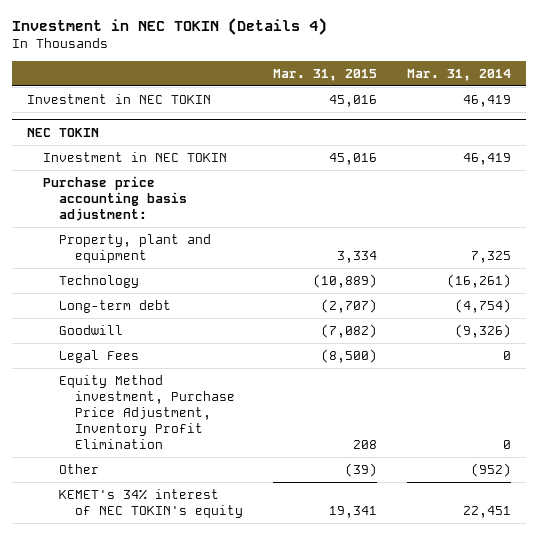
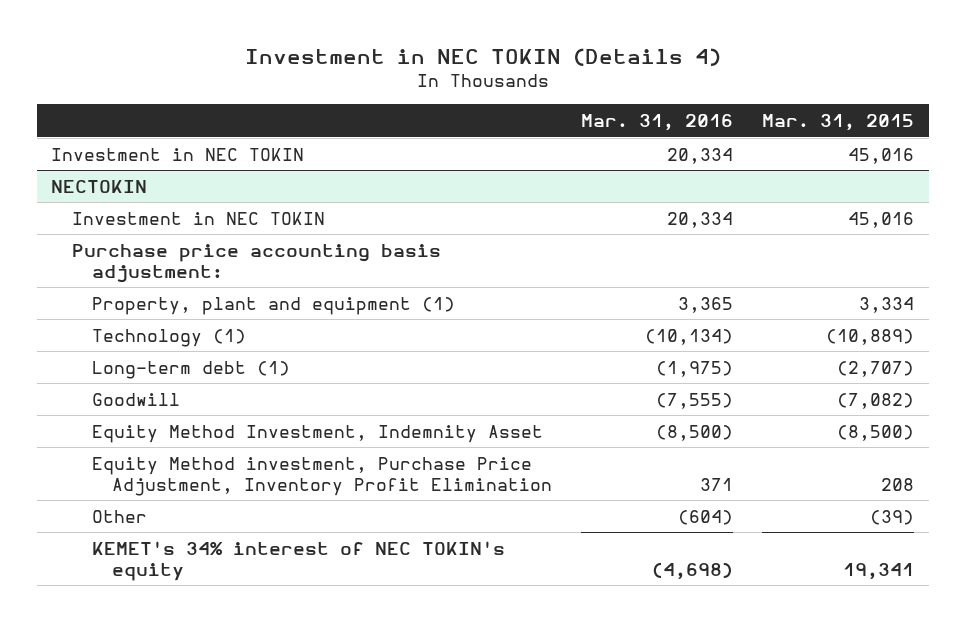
- | Mar. 31, 2015 | Mar. 31, 2014
+ | Mar. 31, 2016 | Mar. 31, 2015
- NEC TOKIN
+ NECTOKIN
- Property, plant and equipment | 3,334 | 7,325
- Technology | (10,889) | (16,261)
- Long-term debt | (2,707) | (4,754)
+ Property, plant and equipment (1) | 3,365 | 3,334
+ Technology (1) | (10,134) | (10,889)
+ Long-term debt (1) | (1,975) | (2,707)
- Legal Fees | (8,500) | 0
+ Equity Method Investment, Indemnity Asset | (8,500) | (8,500)

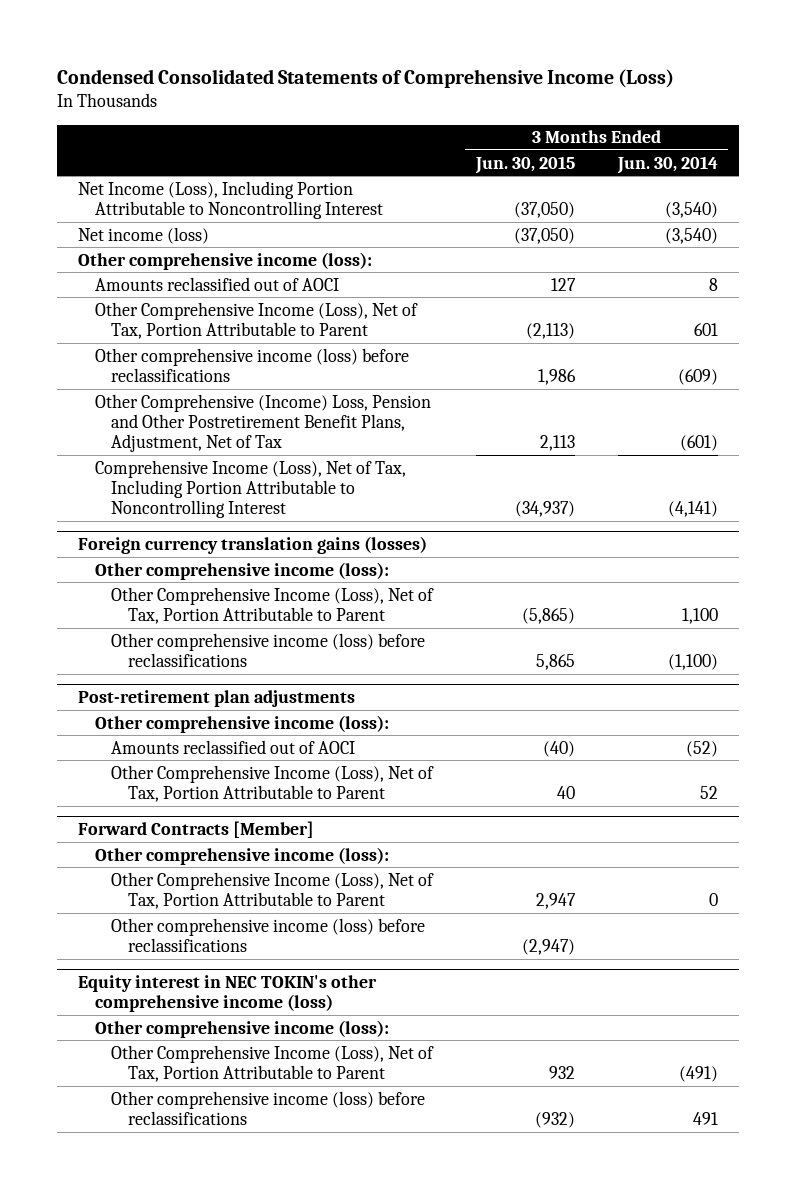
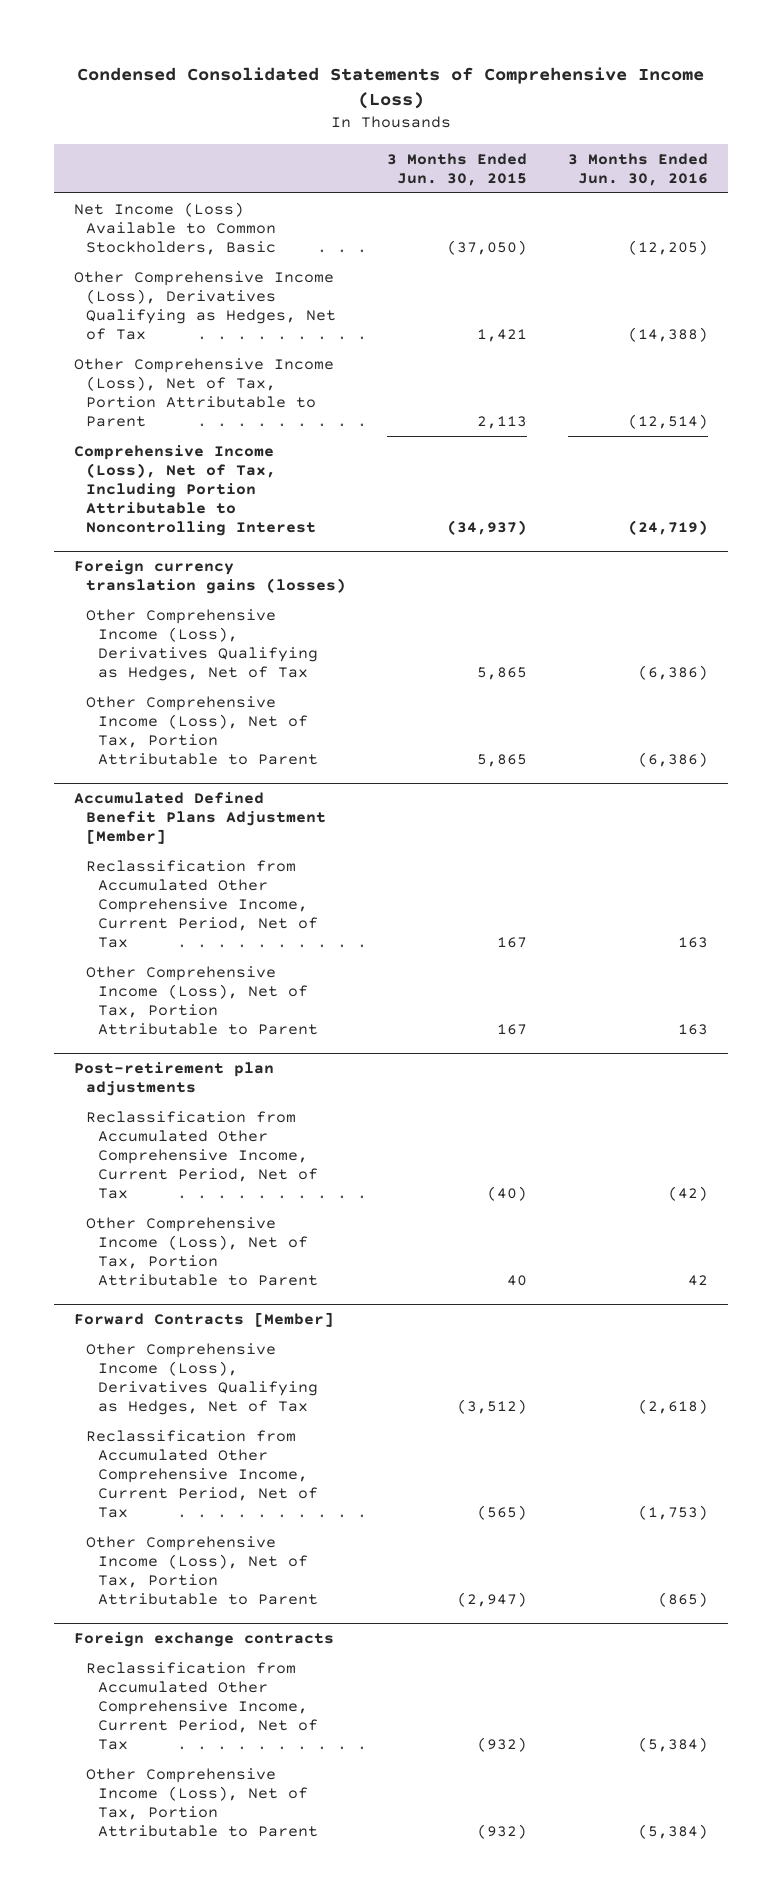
- | 3 Months Ended Jun. 30, 2015 | 3 Months Ended Jun. 30, 2014
+ | 3 Months Ended Jun. 30, 2015 | 3 Months Ended Jun. 30, 2016
- Net Income (Loss), Including Portion Attributable to Noncontrolling Interest | (37,050) | (3,540)
- Net income (loss) | (37,050) | (3,540)
- Other comprehensive income (loss):
- Amounts reclassified out of AOCI | 127 | 8
- Other Comprehensive Income (Loss), Net of Tax, Portion Attributable to Parent | (2,113) | 601
- Other comprehensive income (loss) before reclassifications | 1,986 | (609)
- Other Comprehensive (Income) Loss, Pension and Other Postretirement Benefit Plans, Adjustment, Net of Tax | 2,113 | (601)
+ Net Income (Loss) Available to Common Stockholders, Basic | (37,050) | (12,205)
+ Other Comprehensive Income (Loss), Derivatives Qualifying as Hedges, Net of Tax | 1,421 | (14,388)
+ Other Comprehensive Income (Loss), Net of Tax, Portion Attributable to Parent | 2,113 | (12,514)
@ Foreign currency translation gains (losses)
- Other comprehensive income (loss):
- Other Comprehensive Income (Loss), Net of Tax, Portion Attributable to Parent | (5,865) | 1,100
- Other comprehensive income (loss) before reclassifications | 5,865 | (1,100)
+ Other Comprehensive Income (Loss), Derivatives Qualifying as Hedges, Net of Tax | 5,865 | (6,386)
+ Other Comprehensive Income (Loss), Net of Tax, Portion Attributable to Parent | 5,865 | (6,386)
+ Accumulated Defined Benefit Plans Adjustment [Member]
+ Reclassification from Accumulated Other Comprehensive Income, Current Period, Net of Tax | 167 | 163
+ Other Comprehensive Income (Loss), Net of Tax, Portion Attributable to Parent | 167 | 163
@ Post-retirement plan adjustments
- Other comprehensive income (loss):
- Amounts reclassified out of AOCI | (40) | (52)
+ Reclassification from Accumulated Other Comprehensive Income, Current Period, Net of Tax | (40) | (42)
@ Forward Contracts [Member]
- Other comprehensive income (loss):
- Other Comprehensive Income (Loss), Net of Tax, Portion Attributable to Parent | 2,947 | 0
- Other comprehensive income (loss) before reclassifications | (2,947) |
- Equity interest in NEC TOKIN's other comprehensive income (loss)
- Other comprehensive income (loss):
- Other Comprehensive Income (Loss), Net of Tax, Portion Attributable to Parent | 932 | (491)
- Other comprehensive income (loss) before reclassifications | (932) | 491
@ Forward Contracts [Member]
+ Other Comprehensive Income (Loss), Derivatives Qualifying as Hedges, Net of Tax | (3,512) | (2,618)
+ Reclassification from Accumulated Other Comprehensive Income, Current Period, Net of Tax | (565) | (1,753)
+ Other Comprehensive Income (Loss), Net of Tax, Portion Attributable to Parent | (2,947) | (865)
+ Foreign exchange contracts
+ Reclassification from Accumulated Other Comprehensive Income, Current Period, Net of Tax | (932) | (5,384)
+ Other Comprehensive Income (Loss), Net of Tax, Portion Attributable to Parent | (932) | (5,384)

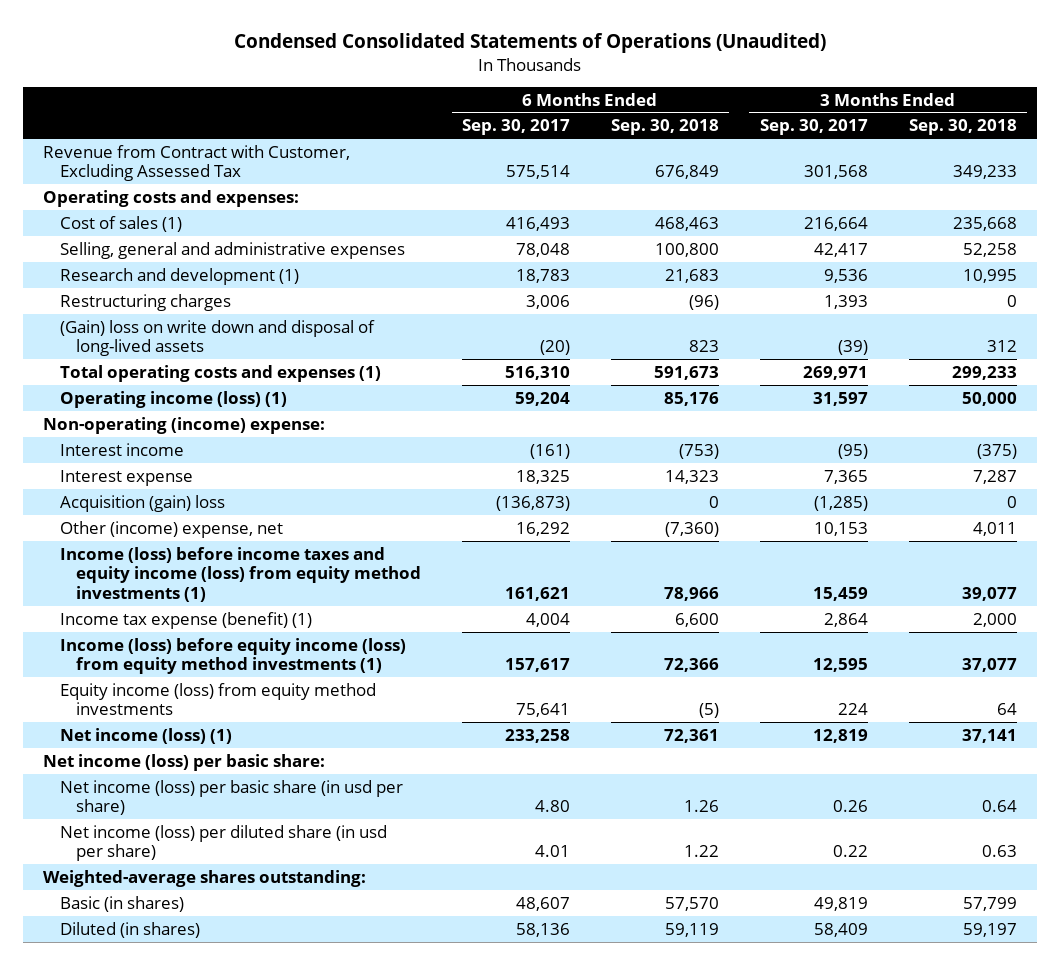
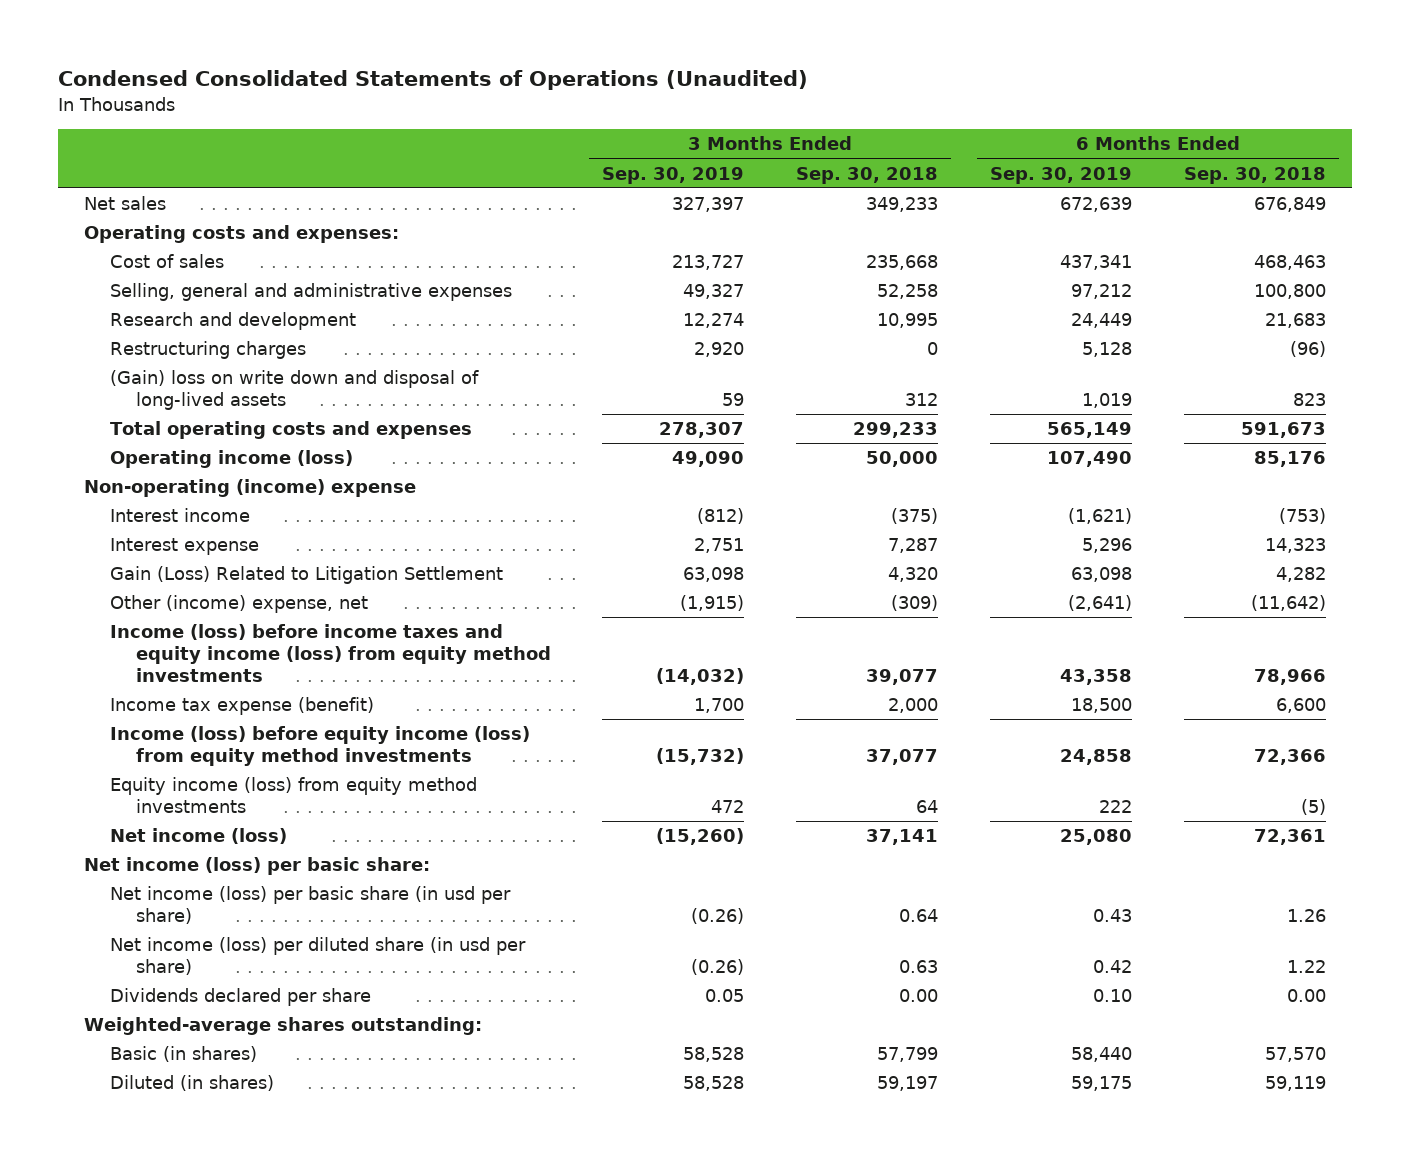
- | 6 Months Ended Sep. 30, 2017 | 6 Months Ended Sep. 30, 2018 | 3 Months Ended Sep. 30, 2017 | 3 Months Ended Sep. 30, 2018
+ | 3 Months Ended Sep. 30, 2019 | 3 Months Ended Sep. 30, 2018 | 6 Months Ended Sep. 30, 2019 | 6 Months Ended Sep. 30, 2018
- Revenue from Contract with Customer, Excluding Assessed Tax | 575,514 | 676,849 | 301,568 | 349,233
+ Net sales | 327,397 | 349,233 | 672,639 | 676,849
- Cost of sales (1) | 416,493 | 468,463 | 216,664 | 235,668
+ Cost of sales | 213,727 | 235,668 | 437,341 | 468,463
- Research and development (1) | 18,783 | 21,683 | 9,536 | 10,995
+ Research and development | 12,274 | 10,995 | 24,449 | 21,683
- Total operating costs and expenses (1) | 516,310 | 591,673 | 269,971 | 299,233
- Operating income (loss) (1) | 59,204 | 85,176 | 31,597 | 50,000
- Non-operating (income) expense:
+ Total operating costs and expenses | 278,307 | 299,233 | 565,149 | 591,673
+ Operating income (loss) | 49,090 | 50,000 | 107,490 | 85,176
+ Non-operating (income) expense
- Acquisition (gain) loss | (136,873) | 0 | (1,285) | 0
- Other (income) expense, net | 16,292 | (7,360) | 10,153 | 4,011
- Income (loss) before income taxes and equity income (loss) from equity method investments (1) | 161,621 | 78,966 | 15,459 | 39,077
- Income tax expense (benefit) (1) | 4,004 | 6,600 | 2,864 | 2,000
- Income (loss) before equity income (loss) from equity method investments (1) | 157,617 | 72,366 | 12,595 | 37,077
+ Gain (Loss) Related to Litigation Settlement | 63,098 | 4,320 | 63,098 | 4,282
+ Other (income) expense, net | (1,915) | (309) | (2,641) | (11,642)
+ Income (loss) before income taxes and equity income (loss) from equity method investments | (14,032) | 39,077 | 43,358 | 78,966
+ Income tax expense (benefit) | 1,700 | 2,000 | 18,500 | 6,600
+ Income (loss) before equity income (loss) from equity method investments | (15,732) | 37,077 | 24,858 | 72,366
- Net income (loss) (1) | 233,258 | 72,361 | 12,819 | 37,141
+ Net income (loss) | (15,260) | 37,141 | 25,080 | 72,361
+ Dividends declared per share | 0.05 | 0.00 | 0.10 | 0.00

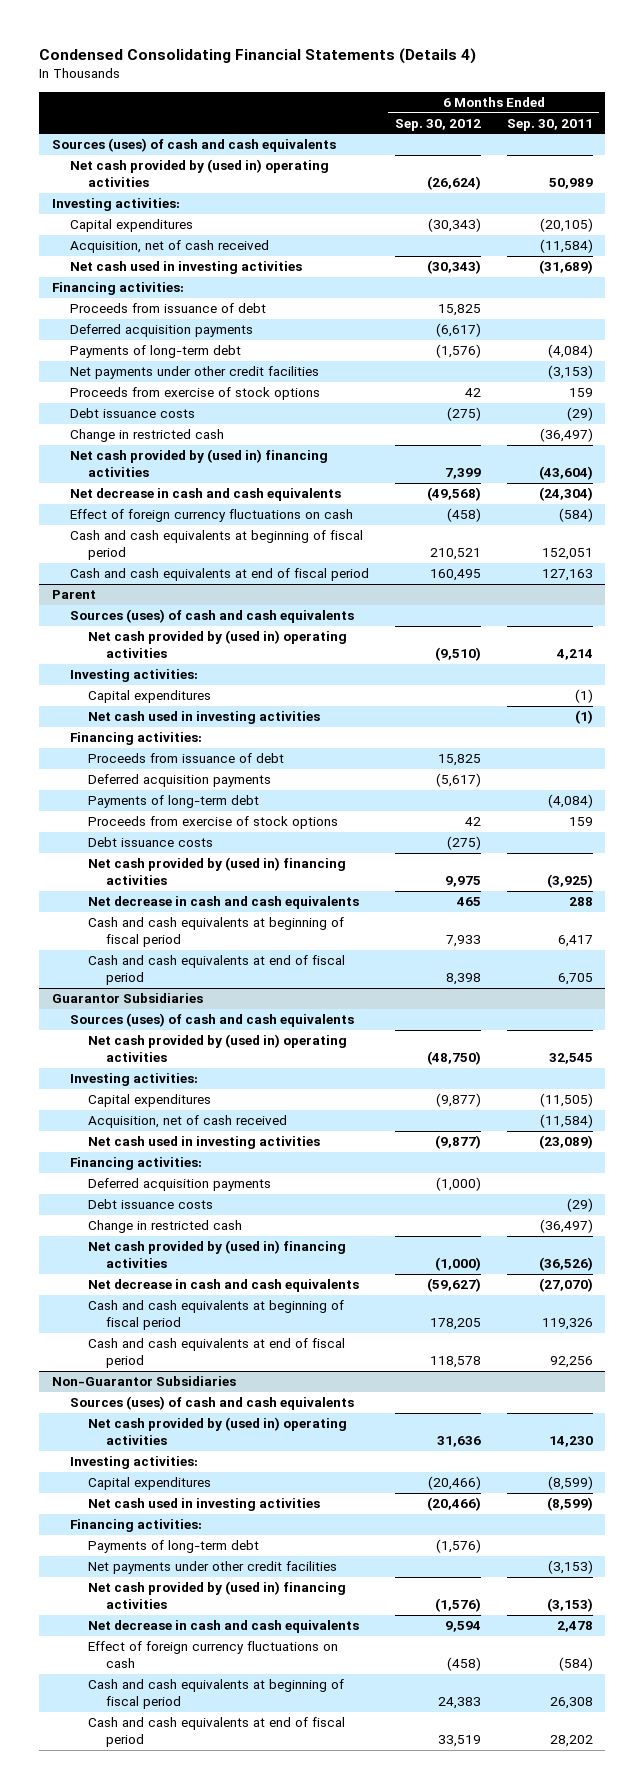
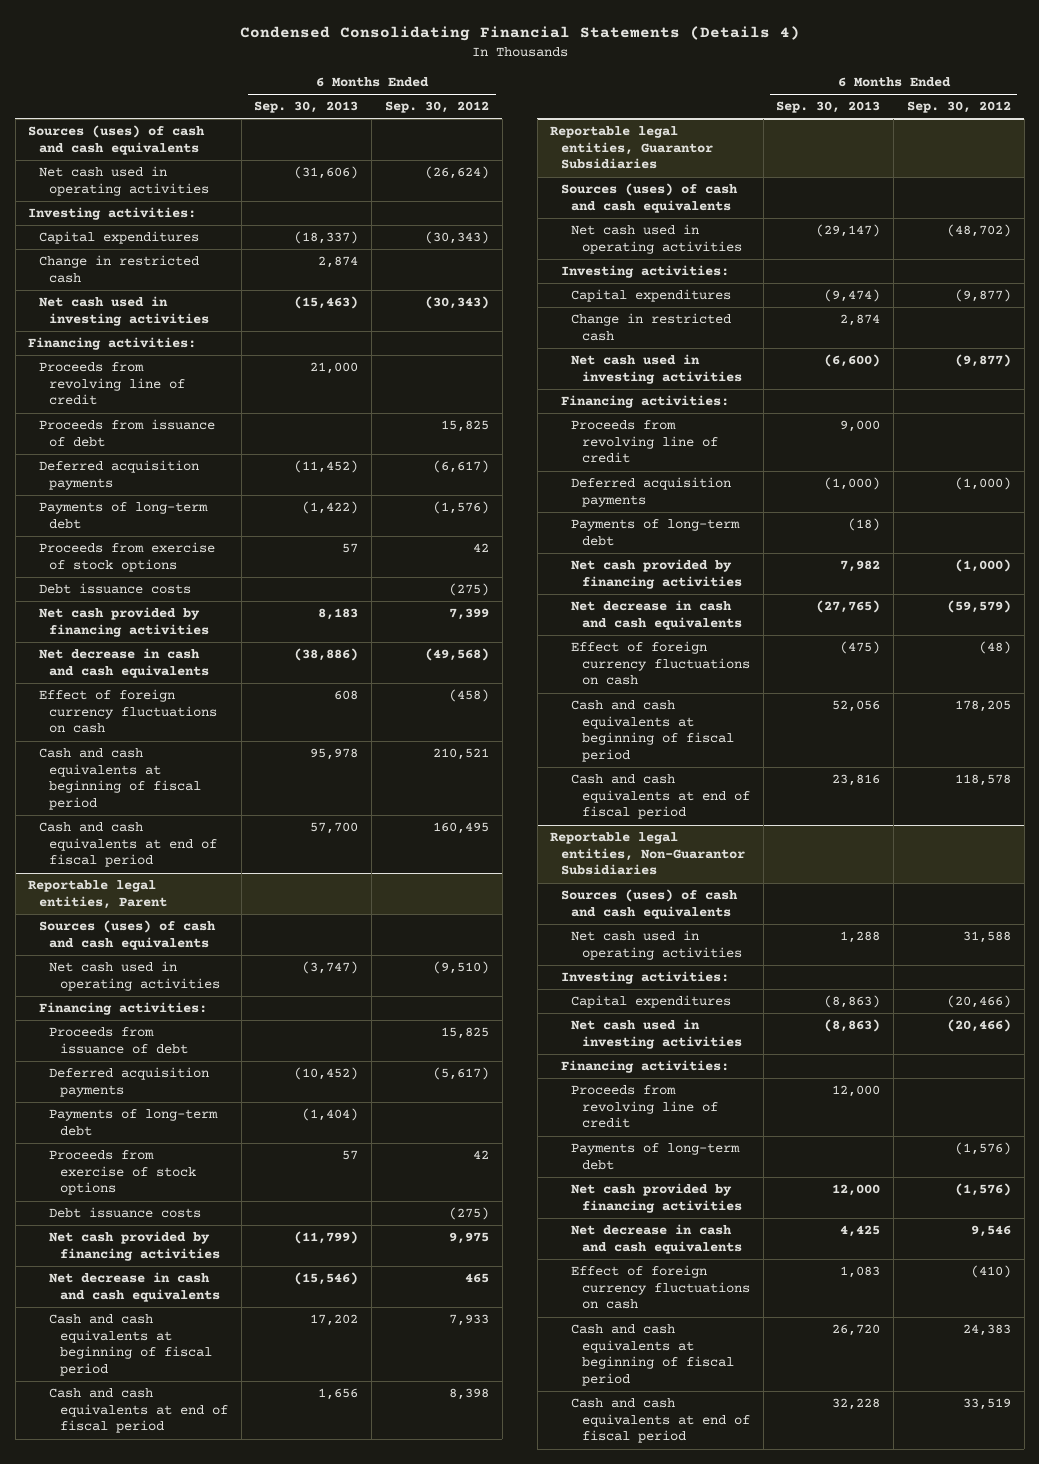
- | 6 Months Ended Sep. 30, 2012 | 6 Months Ended Sep. 30, 2011
+ | 6 Months Ended Sep. 30, 2013 | 6 Months Ended Sep. 30, 2012
- Net cash provided by (used in) operating activities | (26,624) | 50,989
+ Net cash used in operating activities | (31,606) | (26,624)
- Acquisition, net of cash received | | (11,584)
moved up: Change in restricted cash | 2,874 |
+ Proceeds from revolving line of credit | 21,000 |
- Net payments under other credit facilities | | (3,153)
- Net cash provided by (used in) financing activities | 7,399 | (43,604)
+ Net cash provided by financing activities | 8,183 | 7,399
- Parent
+ Reportable legal entities, Parent
- Net cash provided by (used in) operating activities | (9,510) | 4,214
- Investing activities:
- Capital expenditures | | (1)
- Net cash used in investing activities | | (1)
+ Net cash used in operating activities | (3,747) | (9,510)
- Net cash provided by (used in) financing activities | 9,975 | (3,925)
+ Net cash provided by financing activities | (11,799) | 9,975
- Guarantor Subsidiaries
+ Reportable legal entities, Guarantor Subsidiaries
- Net cash provided by (used in) operating activities | (48,750) | 32,545
+ Net cash used in operating activities | (29,147) | (48,702)
- Acquisition, net of cash received | | (11,584)
+ Change in restricted cash | 2,874 |
+ Proceeds from revolving line of credit | 9,000 |
- Debt issuance costs | | (29)
- Change in restricted cash | | (36,497)
- Net cash provided by (used in) financing activities | (1,000) | (36,526)
- Net decrease in cash and cash equivalents | (59,627) | (27,070)
+ Payments of long-term debt | (18) |
+ Net cash provided by financing activities | 7,982 | (1,000)
+ Net decrease in cash and cash equivalents | (27,765) | (59,579)
+ Effect of foreign currency fluctuations on cash | (475) | (48)
- Non-Guarantor Subsidiaries
+ Reportable legal entities, Non-Guarantor Subsidiaries
- Net cash provided by (used in) operating activities | 31,636 | 14,230
+ Net cash used in operating activities | 1,288 | 31,588
+ Proceeds from revolving line of credit | 12,000 |
- Net payments under other credit facilities | | (3,153)
- Net cash provided by (used in) financing activities | (1,576) | (3,153)
- Net decrease in cash and cash equivalents | 9,594 | 2,478
- Effect of foreign currency fluctuations on cash | (458) | (584)
+ Net cash provided by financing activities | 12,000 | (1,576)
+ Net decrease in cash and cash equivalents | 4,425 | 9,546
+ Effect of foreign currency fluctuations on cash | 1,083 | (410)

